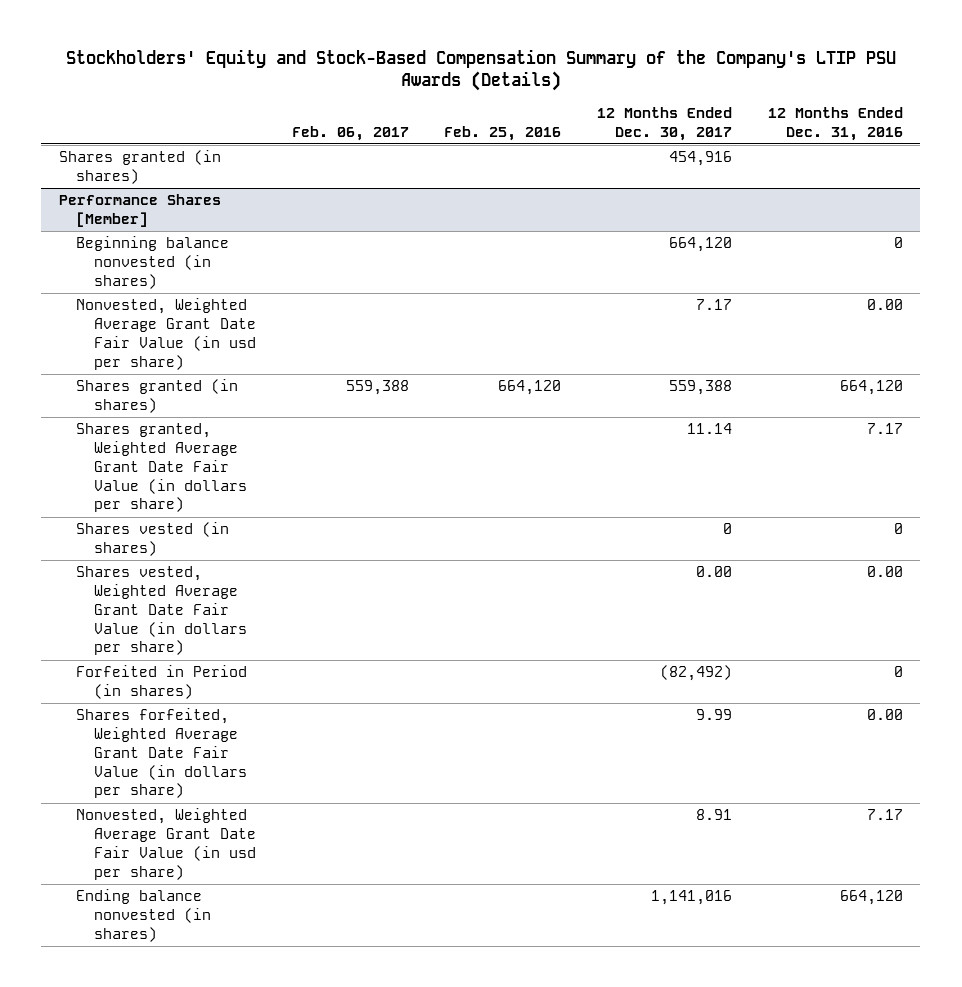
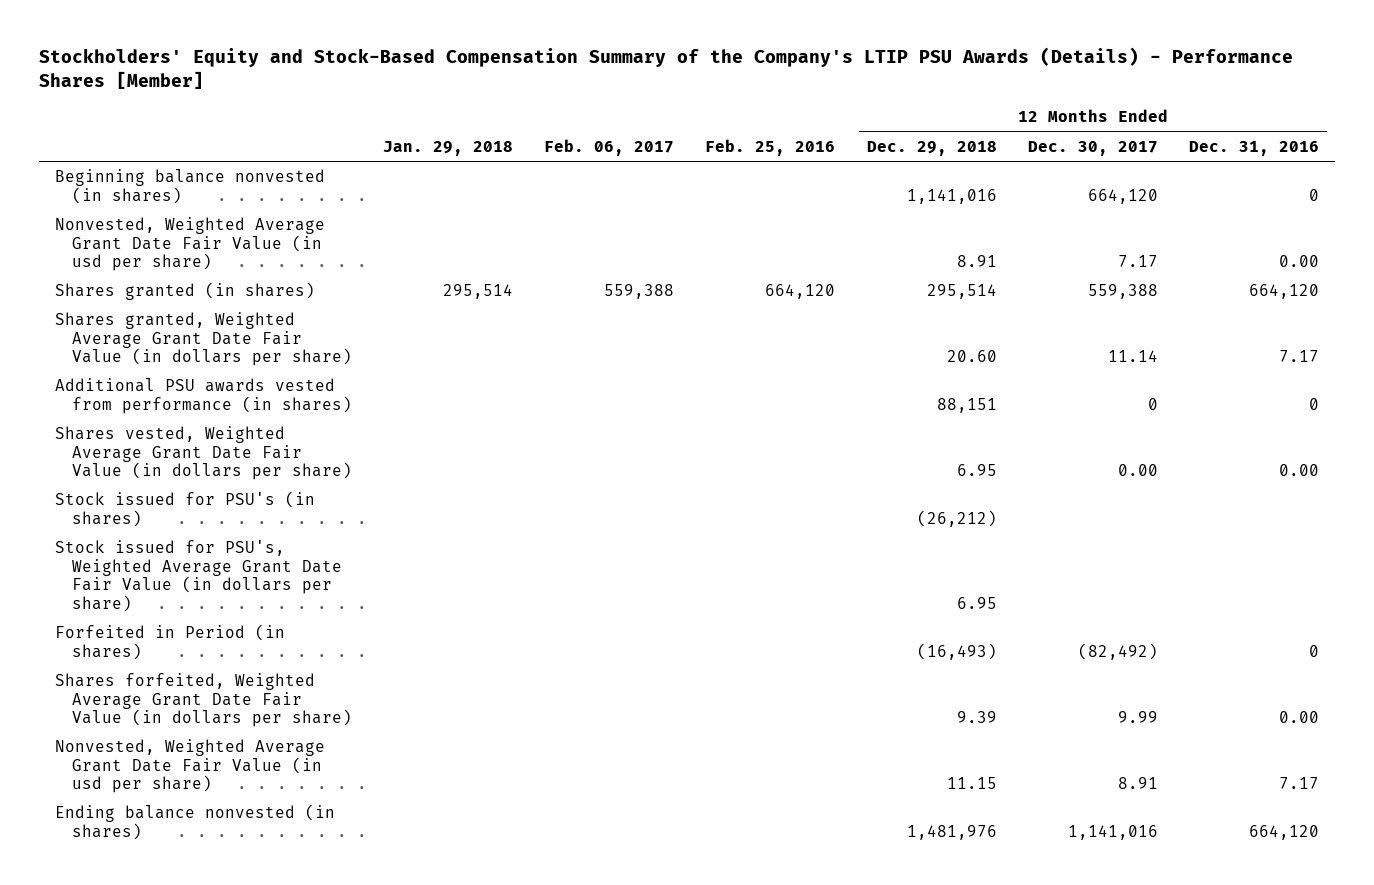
- Stockholders' Equity and Stock-Based Compensation Summary of the Company's LTIP PSU Awards (Details)
+ Stockholders' Equity and Stock-Based Compensation Summary of the Company's LTIP PSU Awards (Details) - Performance Shares [Member]
- | Feb. 06, 2017 | Feb. 25, 2016 | 12 Months Ended Dec. 30, 2017 | 12 Months Ended Dec. 31, 2016
+ | Jan. 29, 2018 | Feb. 06, 2017 | Feb. 25, 2016 | 12 Months Ended Dec. 29, 2018 | 12 Months Ended Dec. 30, 2017 | 12 Months Ended Dec. 31, 2016
- Shares granted (in shares) | | | 454,916 |
- Performance Shares [Member]
- Shares vested (in shares) | | | 0 | 0
+ Additional PSU awards vested from performance (in shares) | | | | 88,151 | 0 | 0
+ Stock issued for PSU's (in shares) | | | | (26,212) | |
+ Stock issued for PSU's, Weighted Average Grant Date Fair Value (in dollars per share) | | | | 6.95 | |

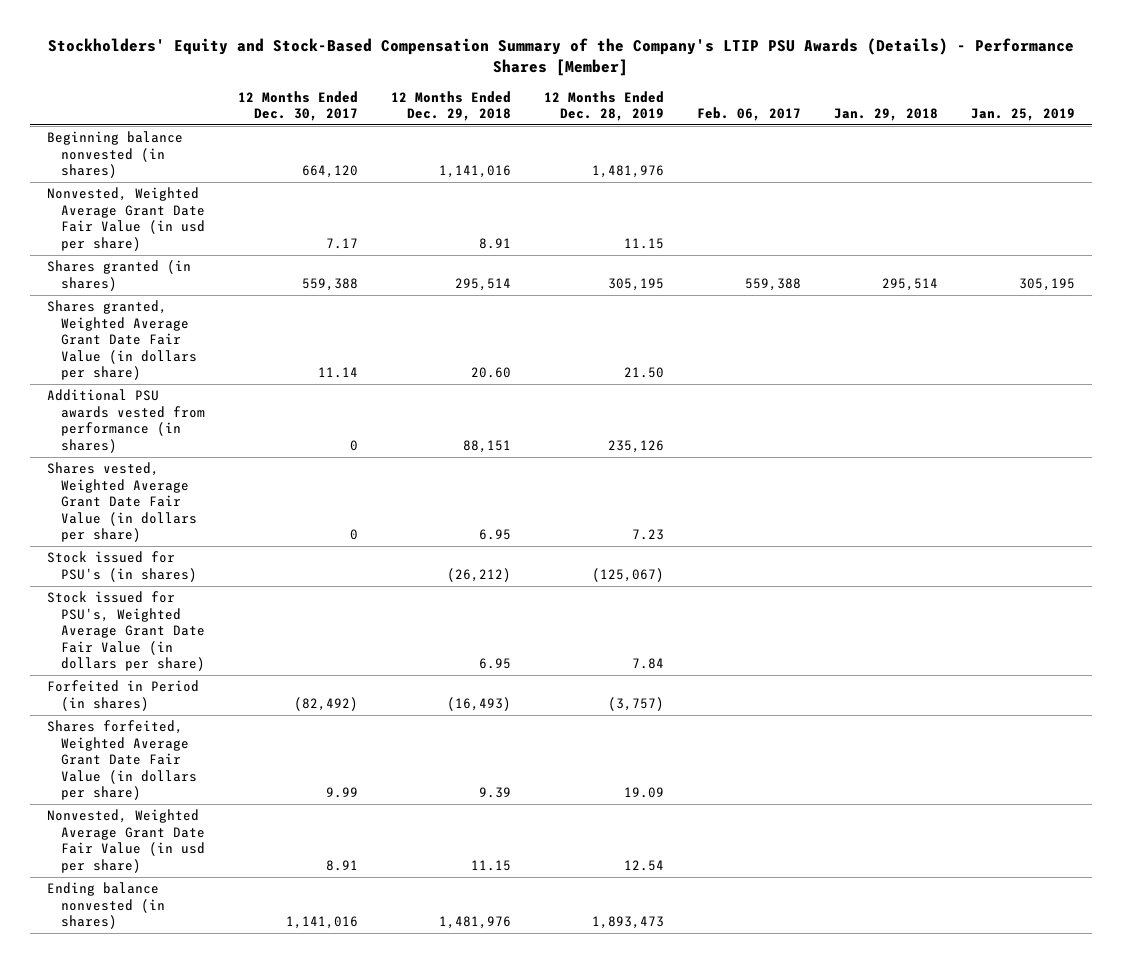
- | Jan. 29, 2018 | Feb. 06, 2017 | Feb. 25, 2016 | 12 Months Ended Dec. 29, 2018 | 12 Months Ended Dec. 30, 2017 | 12 Months Ended Dec. 31, 2016
+ | 12 Months Ended Dec. 30, 2017 | 12 Months Ended Dec. 29, 2018 | 12 Months Ended Dec. 28, 2019 | Feb. 06, 2017 | Jan. 29, 2018 | Jan. 25, 2019
- Shares vested, Weighted Average Grant Date Fair Value (in dollars per share) | | | | 6.95 | 0.00 | 0.00
+ Shares vested, Weighted Average Grant Date Fair Value (in dollars per share) | 0 | 6.95 | 7.23 | | |

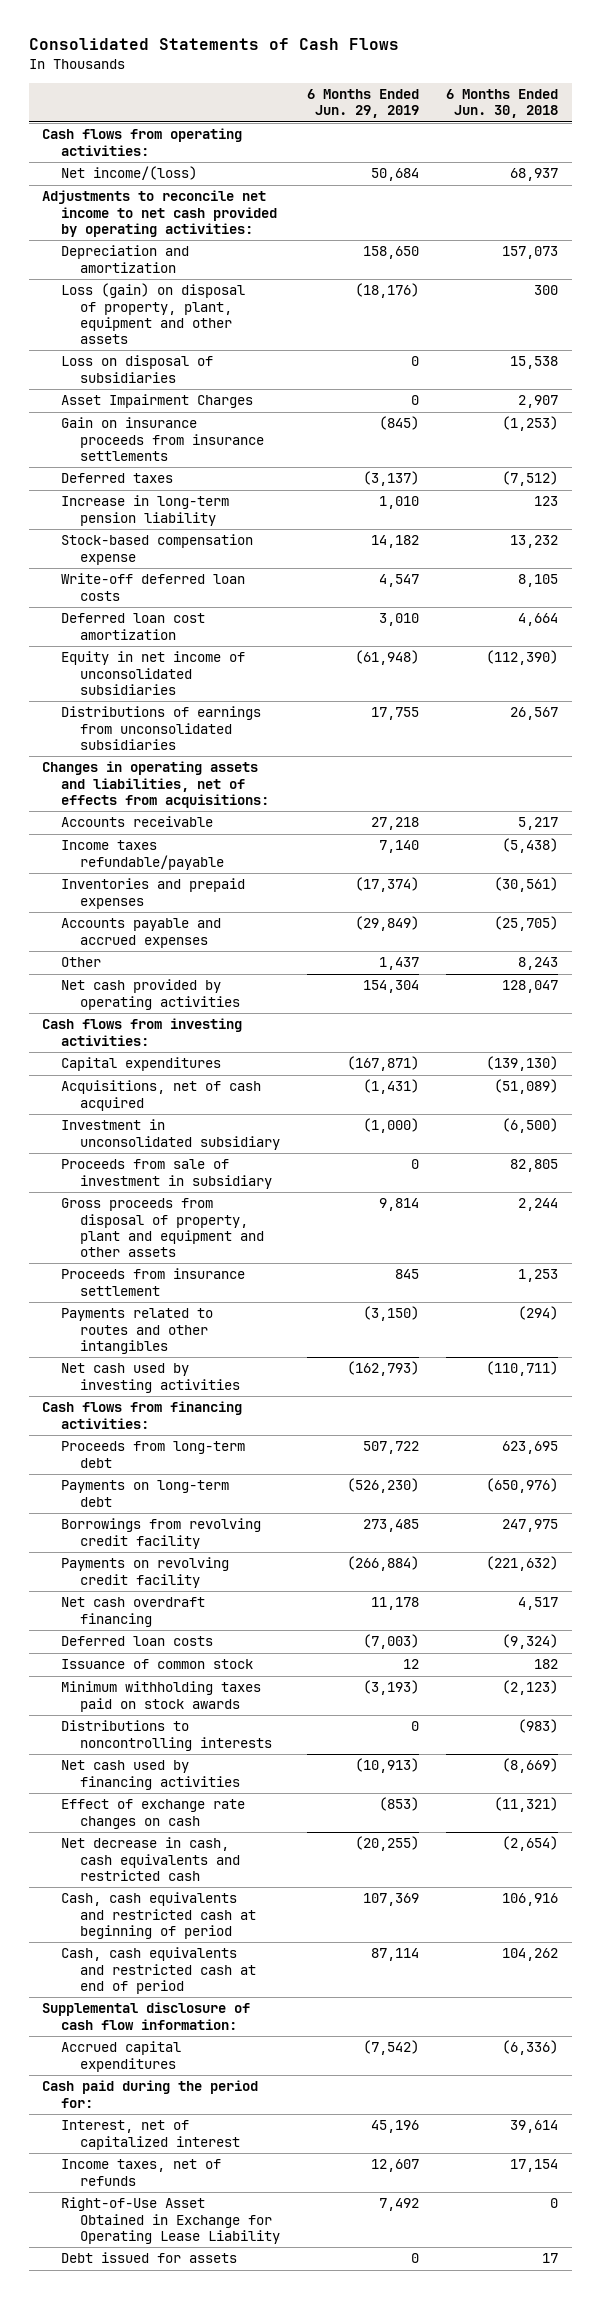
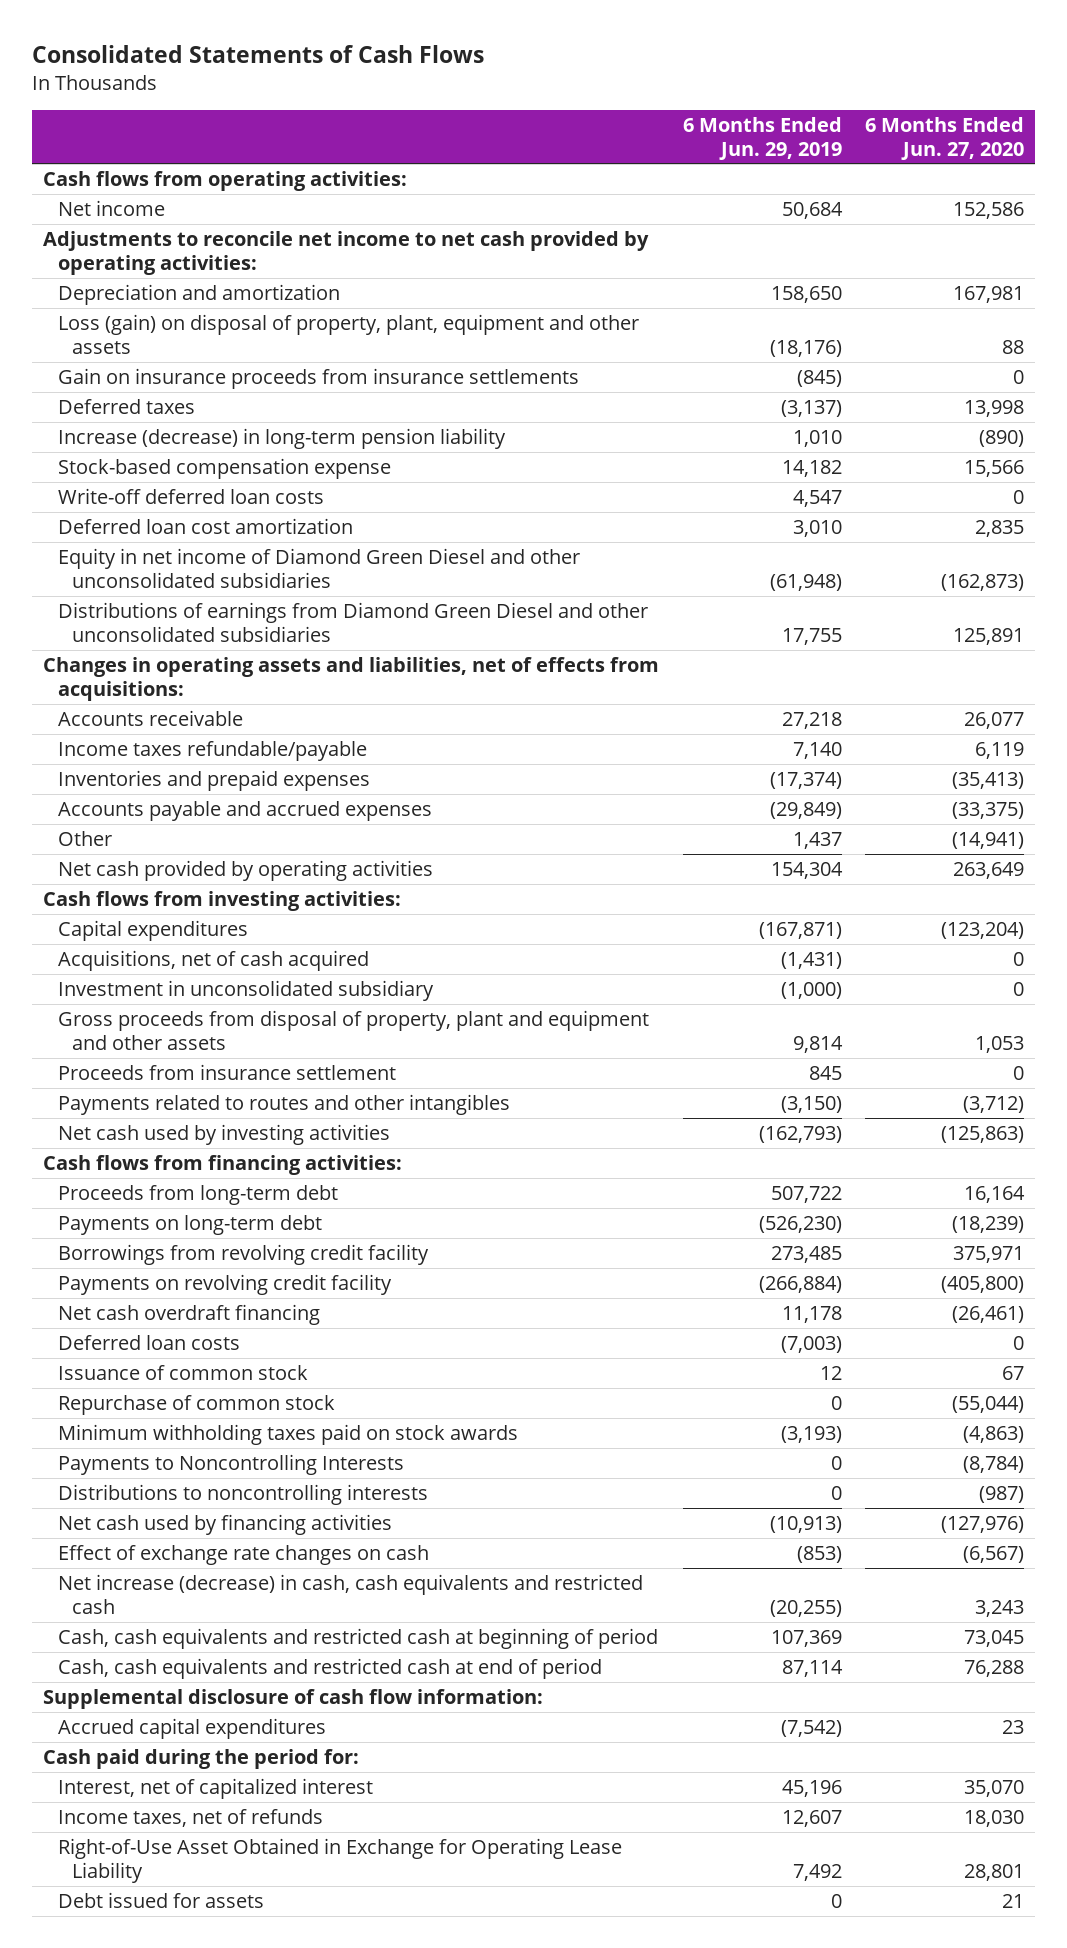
- | 6 Months Ended Jun. 29, 2019 | 6 Months Ended Jun. 30, 2018
+ | 6 Months Ended Jun. 29, 2019 | 6 Months Ended Jun. 27, 2020
- Net income/(loss) | 50,684 | 68,937
+ Net income | 50,684 | 152,586
- Loss on disposal of subsidiaries | 0 | 15,538
- Asset Impairment Charges | 0 | 2,907
- Increase in long-term pension liability | 1,010 | 123
+ Increase (decrease) in long-term pension liability | 1,010 | (890)
- Equity in net income of unconsolidated subsidiaries | (61,948) | (112,390)
- Distributions of earnings from unconsolidated subsidiaries | 17,755 | 26,567
+ Equity in net income of Diamond Green Diesel and other unconsolidated subsidiaries | (61,948) | (162,873)
+ Distributions of earnings from Diamond Green Diesel and other unconsolidated subsidiaries | 17,755 | 125,891
- Proceeds from sale of investment in subsidiary | 0 | 82,805
+ Repurchase of common stock | 0 | (55,044)
+ Payments to Noncontrolling Interests | 0 | (8,784)
- Net decrease in cash, cash equivalents and restricted cash | (20,255) | (2,654)
+ Net increase (decrease) in cash, cash equivalents and restricted cash | (20,255) | 3,243

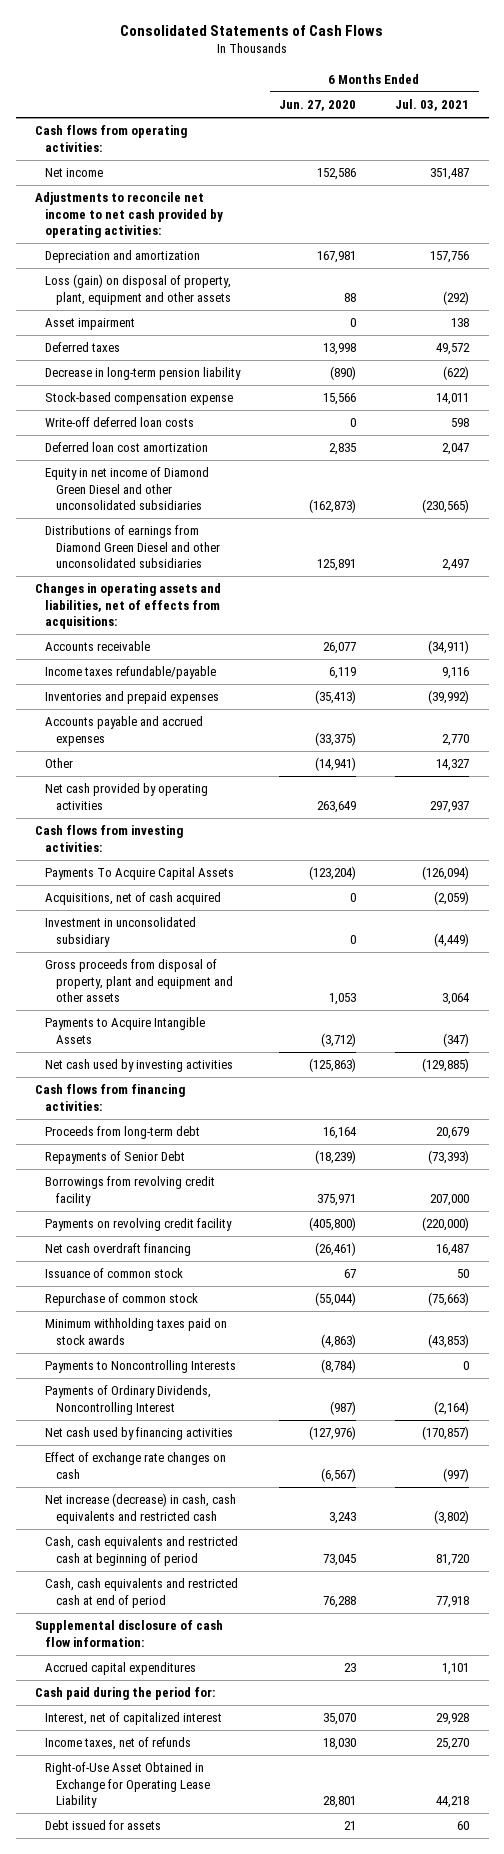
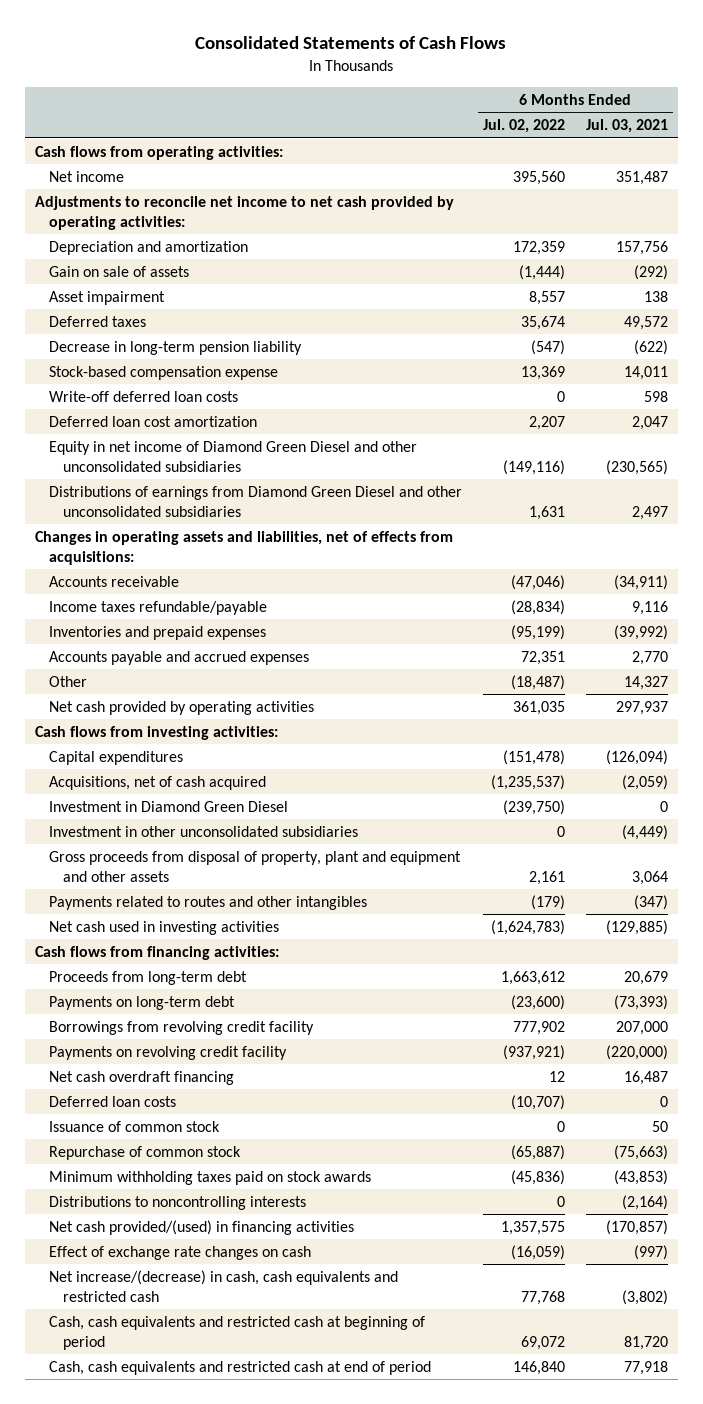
- | 6 Months Ended Jun. 27, 2020 | 6 Months Ended Jul. 03, 2021
+ | 6 Months Ended Jul. 02, 2022 | 6 Months Ended Jul. 03, 2021
- Loss (gain) on disposal of property, plant, equipment and other assets | 88 | (292)
+ Gain on sale of assets | (1,444) | (292)
- Payments To Acquire Capital Assets | (123,204) | (126,094)
+ Capital expenditures | (151,478) | (126,094)
- Investment in unconsolidated subsidiary | 0 | (4,449)
+ Investment in Diamond Green Diesel | (239,750) | 0
+ Investment in other unconsolidated subsidiaries | 0 | (4,449)
- Payments to Acquire Intangible Assets | (3,712) | (347)
- Net cash used by investing activities | (125,863) | (129,885)
+ Payments related to routes and other intangibles | (179) | (347)
+ Net cash used in investing activities | (1,624,783) | (129,885)
- Repayments of Senior Debt | (18,239) | (73,393)
+ Payments on long-term debt | (23,600) | (73,393)
+ Deferred loan costs | (10,707) | 0
- Payments to Noncontrolling Interests | (8,784) | 0
- Payments of Ordinary Dividends, Noncontrolling Interest | (987) | (2,164)
- Net cash used by financing activities | (127,976) | (170,857)
+ Distributions to noncontrolling interests | 0 | (2,164)
+ Net cash provided/(used) in financing activities | 1,357,575 | (170,857)
- Net increase (decrease) in cash, cash equivalents and restricted cash | 3,243 | (3,802)
+ Net increase/(decrease) in cash, cash equivalents and restricted cash | 77,768 | (3,802)
- Supplemental disclosure of cash flow information:
- Accrued capital expenditures | 23 | 1,101
- Cash paid during the period for:
- Interest, net of capitalized interest | 35,070 | 29,928
- Income taxes, net of refunds | 18,030 | 25,270
- Right-of-Use Asset Obtained in Exchange for Operating Lease Liability | 28,801 | 44,218
- Debt issued for assets | 21 | 60

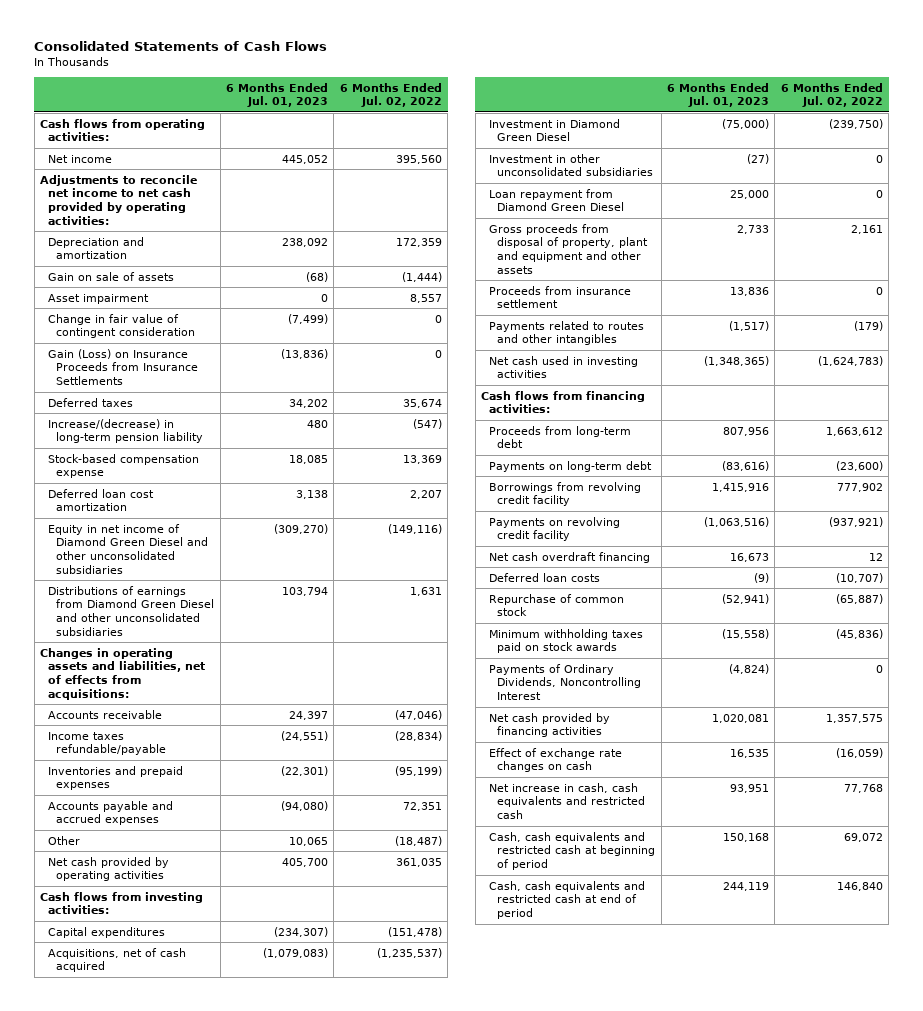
- | 6 Months Ended Jul. 02, 2022 | 6 Months Ended Jul. 03, 2021
+ | 6 Months Ended Jul. 01, 2023 | 6 Months Ended Jul. 02, 2022
+ Change in fair value of contingent consideration | (7,499) | 0
+ Gain (Loss) on Insurance Proceeds from Insurance Settlements | (13,836) | 0
- Decrease in long-term pension liability | (547) | (622)
+ Increase/(decrease) in long-term pension liability | 480 | (547)
- Write-off deferred loan costs | 0 | 598
+ Loan repayment from Diamond Green Diesel | 25,000 | 0
+ Proceeds from insurance settlement | 13,836 | 0
- Issuance of common stock | 0 | 50
- Distributions to noncontrolling interests | 0 | (2,164)
- Net cash provided/(used) in financing activities | 1,357,575 | (170,857)
+ Payments of Ordinary Dividends, Noncontrolling Interest | (4,824) | 0
+ Net cash provided by financing activities | 1,020,081 | 1,357,575
- Net increase/(decrease) in cash, cash equivalents and restricted cash | 77,768 | (3,802)
+ Net increase in cash, cash equivalents and restricted cash | 93,951 | 77,768

